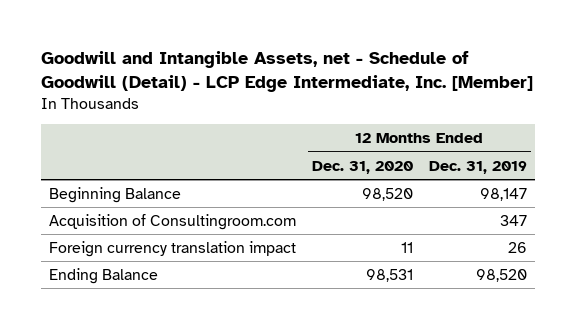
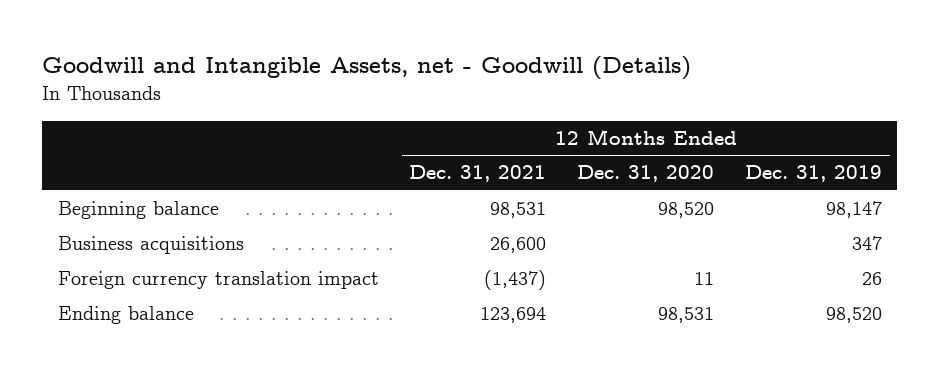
- Goodwill and Intangible Assets, net - Schedule of Goodwill (Detail) - LCP Edge Intermediate, Inc. [Member]
+ Goodwill and Intangible Assets, net - Goodwill (Details)
- | 12 Months Ended Dec. 31, 2020 | 12 Months Ended Dec. 31, 2019
+ | 12 Months Ended Dec. 31, 2021 | 12 Months Ended Dec. 31, 2020 | 12 Months Ended Dec. 31, 2019
- Beginning Balance | 98,520 | 98,147
- Acquisition of Consultingroom.com | | 347
+ Beginning balance | 98,531 | 98,520 | 98,147
+ Business acquisitions | 26,600 | | 347
- Ending Balance | 98,531 | 98,520
+ Ending balance | 123,694 | 98,531 | 98,520

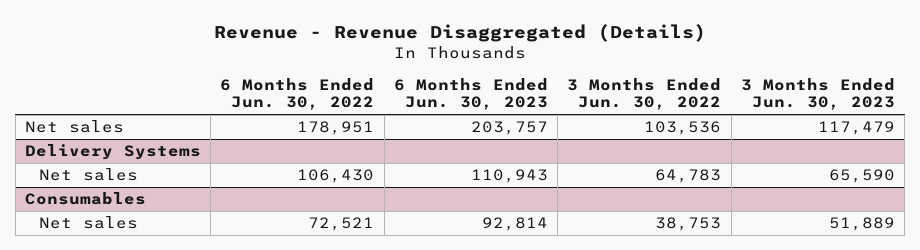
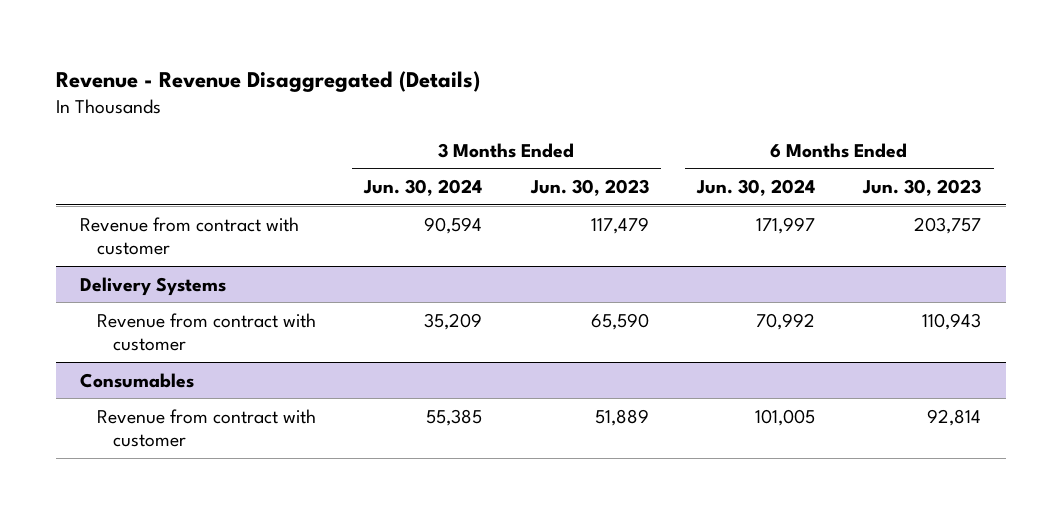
- | 6 Months Ended Jun. 30, 2022 | 6 Months Ended Jun. 30, 2023 | 3 Months Ended Jun. 30, 2022 | 3 Months Ended Jun. 30, 2023
+ | 3 Months Ended Jun. 30, 2024 | 3 Months Ended Jun. 30, 2023 | 6 Months Ended Jun. 30, 2024 | 6 Months Ended Jun. 30, 2023
- Net sales | 178,951 | 203,757 | 103,536 | 117,479
+ Revenue from contract with customer | 90,594 | 117,479 | 171,997 | 203,757
@ Delivery Systems
- Net sales | 106,430 | 110,943 | 64,783 | 65,590
+ Revenue from contract with customer | 35,209 | 65,590 | 70,992 | 110,943
@ Consumables
- Net sales | 72,521 | 92,814 | 38,753 | 51,889
+ Revenue from contract with customer | 55,385 | 51,889 | 101,005 | 92,814

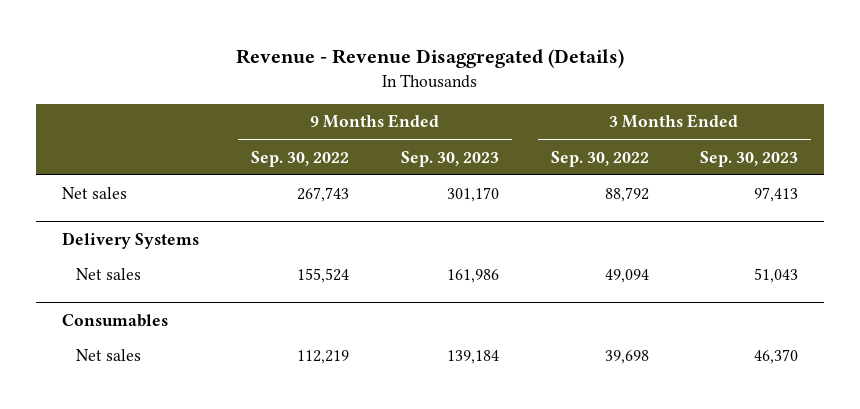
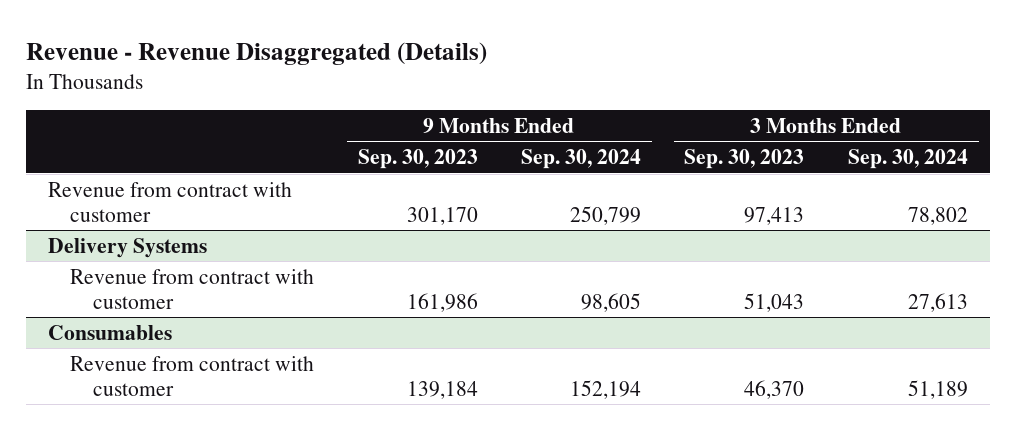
- | 9 Months Ended Sep. 30, 2022 | 9 Months Ended Sep. 30, 2023 | 3 Months Ended Sep. 30, 2022 | 3 Months Ended Sep. 30, 2023
+ | 9 Months Ended Sep. 30, 2023 | 9 Months Ended Sep. 30, 2024 | 3 Months Ended Sep. 30, 2023 | 3 Months Ended Sep. 30, 2024
- Net sales | 267,743 | 301,170 | 88,792 | 97,413
+ Revenue from contract with customer | 301,170 | 250,799 | 97,413 | 78,802
@ Delivery Systems
- Net sales | 155,524 | 161,986 | 49,094 | 51,043
+ Revenue from contract with customer | 161,986 | 98,605 | 51,043 | 27,613
@ Consumables
- Net sales | 112,219 | 139,184 | 39,698 | 46,370
+ Revenue from contract with customer | 139,184 | 152,194 | 46,370 | 51,189

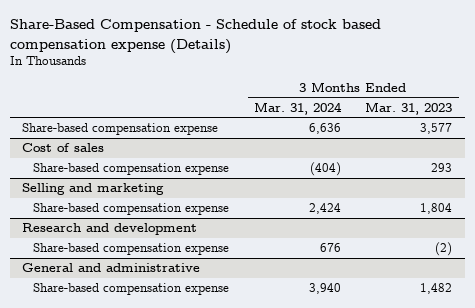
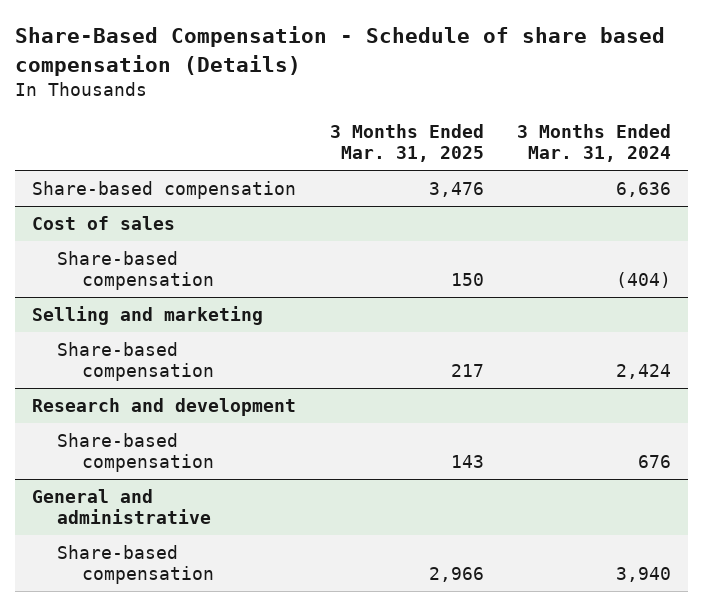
- Share-Based Compensation - Schedule of stock based compensation expense (Details)
+ Share-Based Compensation - Schedule of share based compensation (Details)
- | 3 Months Ended Mar. 31, 2024 | 3 Months Ended Mar. 31, 2023
+ | 3 Months Ended Mar. 31, 2025 | 3 Months Ended Mar. 31, 2024
- Share-based compensation expense | 6,636 | 3,577
+ Share-based compensation | 3,476 | 6,636
@ Cost of sales
- Share-based compensation expense | (404) | 293
+ Share-based compensation | 150 | (404)
@ Selling and marketing
- Share-based compensation expense | 2,424 | 1,804
+ Share-based compensation | 217 | 2,424
@ Research and development
- Share-based compensation expense | 676 | (2)
+ Share-based compensation | 143 | 676
@ General and administrative
- Share-based compensation expense | 3,940 | 1,482
+ Share-based compensation | 2,966 | 3,940

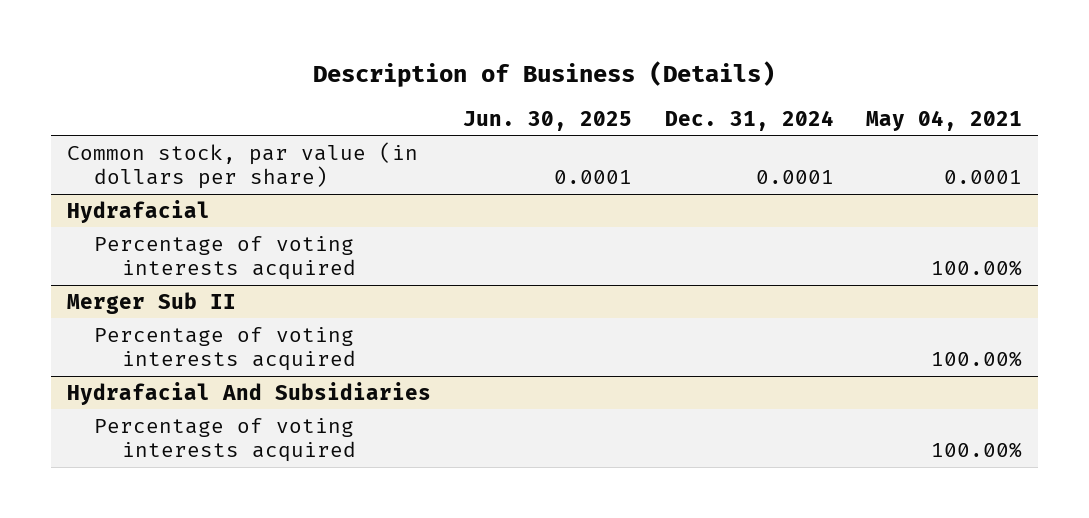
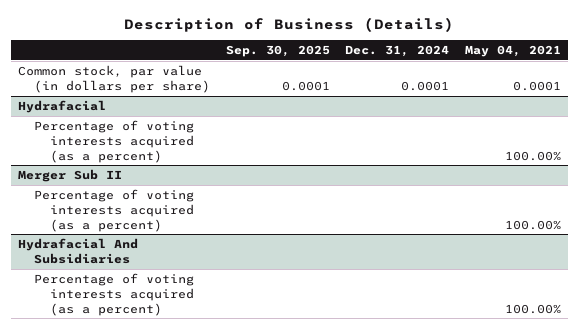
- | Jun. 30, 2025 | Dec. 31, 2024 | May 04, 2021
+ | Sep. 30, 2025 | Dec. 31, 2024 | May 04, 2021
@ Hydrafacial
- Percentage of voting interests acquired | | | 100.00%
+ Percentage of voting interests acquired (as a percent) | | | 100.00%
@ Merger Sub II
- Percentage of voting interests acquired | | | 100.00%
+ Percentage of voting interests acquired (as a percent) | | | 100.00%
@ Hydrafacial And Subsidiaries
- Percentage of voting interests acquired | | | 100.00%
+ Percentage of voting interests acquired (as a percent) | | | 100.00%

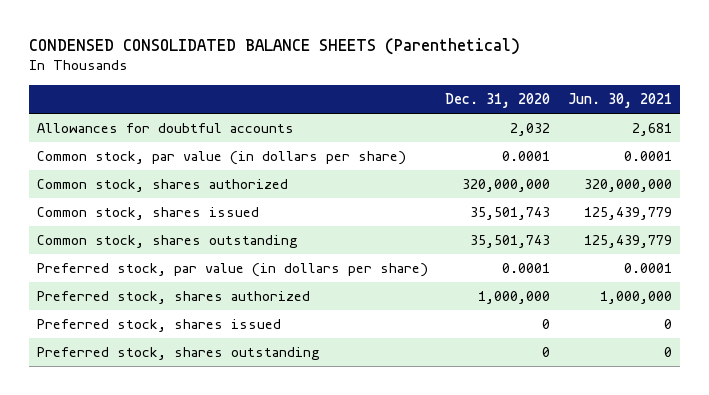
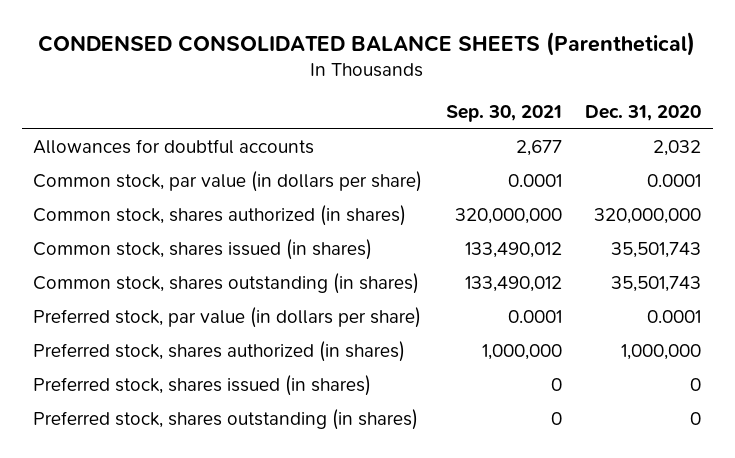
- | Dec. 31, 2020 | Jun. 30, 2021
+ | Sep. 30, 2021 | Dec. 31, 2020
- Common stock, shares authorized | 320,000,000 | 320,000,000
- Common stock, shares issued | 35,501,743 | 125,439,779
- Common stock, shares outstanding | 35,501,743 | 125,439,779
+ Common stock, shares authorized (in shares) | 320,000,000 | 320,000,000
+ Common stock, shares issued (in shares) | 133,490,012 | 35,501,743
+ Common stock, shares outstanding (in shares) | 133,490,012 | 35,501,743
- Preferred stock, shares authorized | 1,000,000 | 1,000,000
- Preferred stock, shares issued | 0 | 0
- Preferred stock, shares outstanding | 0 | 0
+ Preferred stock, shares authorized (in shares) | 1,000,000 | 1,000,000
+ Preferred stock, shares issued (in shares) | 0 | 0
+ Preferred stock, shares outstanding (in shares) | 0 | 0

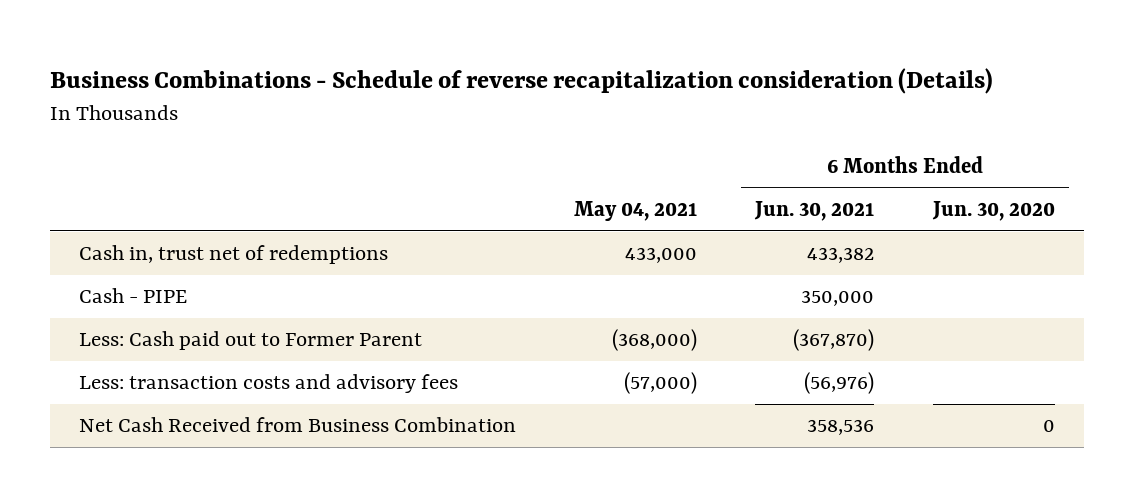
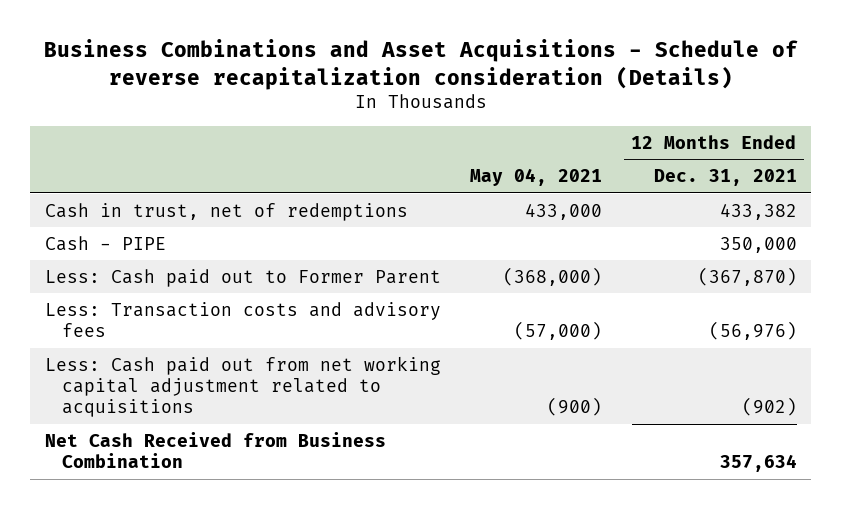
- Business Combinations - Schedule of reverse recapitalization consideration (Details)
+ Business Combinations and Asset Acquisitions - Schedule of reverse recapitalization consideration (Details)
- | May 04, 2021 | 6 Months Ended Jun. 30, 2021 | 6 Months Ended Jun. 30, 2020
+ | May 04, 2021 | 12 Months Ended Dec. 31, 2021
- Cash in, trust net of redemptions | 433,000 | 433,382 |
+ Cash in trust, net of redemptions | 433,000 | 433,382
- Less: transaction costs and advisory fees | (57,000) | (56,976) |
+ Less: Transaction costs and advisory fees | (57,000) | (56,976)
+ Less: Cash paid out from net working capital adjustment related to acquisitions | (900) | (902)

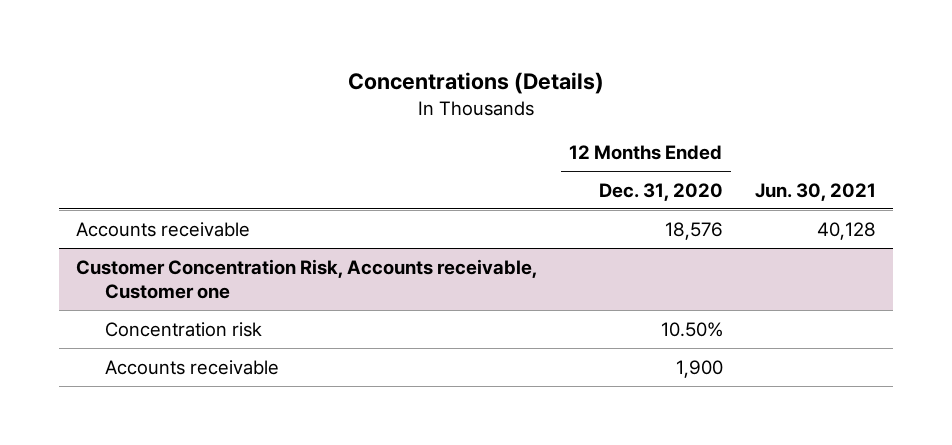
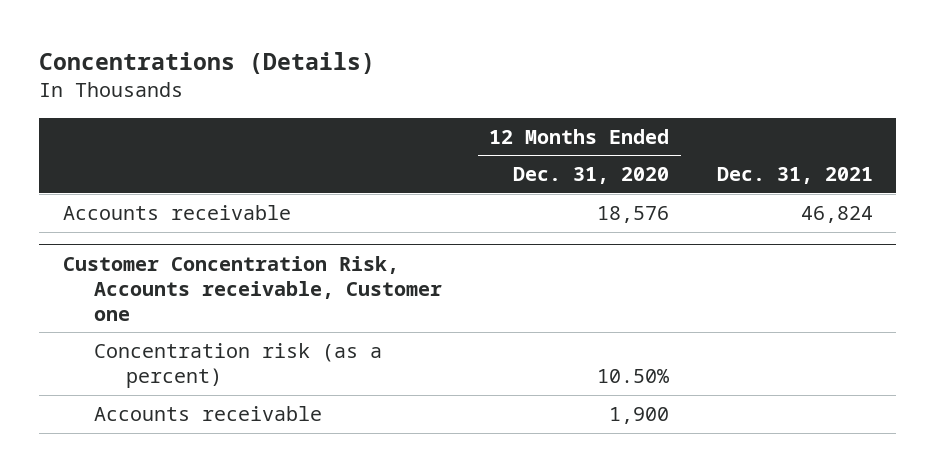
- | 12 Months Ended Dec. 31, 2020 | Jun. 30, 2021
+ | 12 Months Ended Dec. 31, 2020 | Dec. 31, 2021
@ Customer Concentration Risk, Accounts receivable, Customer one
- Concentration risk | 10.50% |
+ Concentration risk (as a percent) | 10.50% |

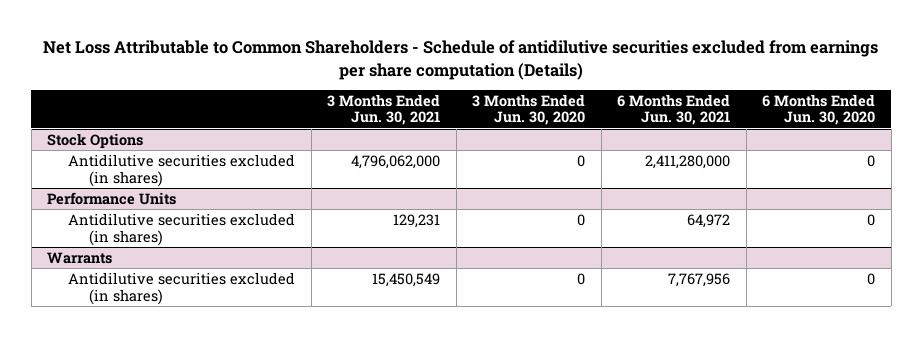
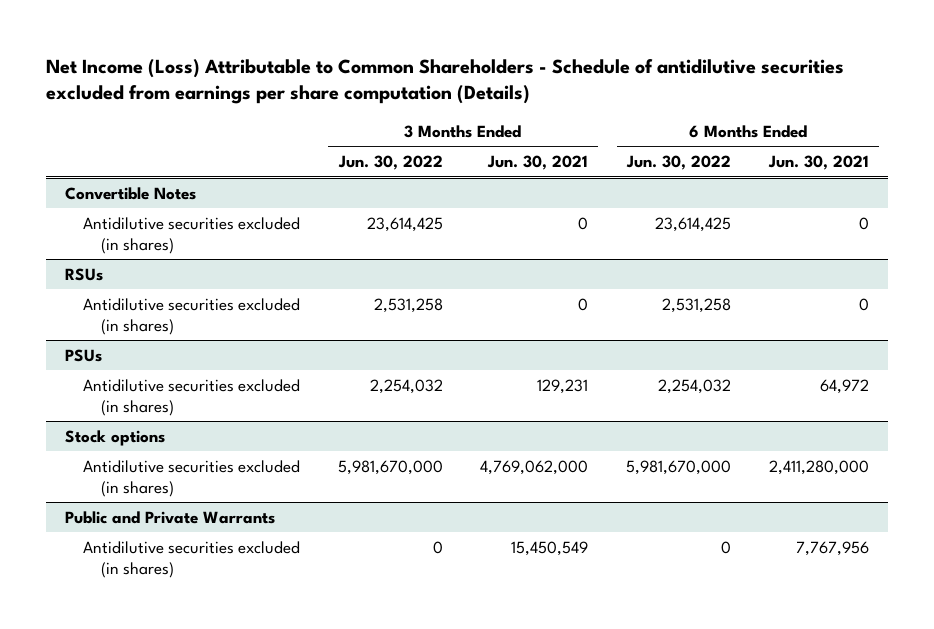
- Net Loss Attributable to Common Shareholders - Schedule of antidilutive securities excluded from earnings per share computation (Details)
+ Net Income (Loss) Attributable to Common Shareholders - Schedule of antidilutive securities excluded from earnings per share computation (Details)
- | 3 Months Ended Jun. 30, 2021 | 3 Months Ended Jun. 30, 2020 | 6 Months Ended Jun. 30, 2021 | 6 Months Ended Jun. 30, 2020
+ | 3 Months Ended Jun. 30, 2022 | 3 Months Ended Jun. 30, 2021 | 6 Months Ended Jun. 30, 2022 | 6 Months Ended Jun. 30, 2021
- Stock Options
- Antidilutive securities excluded (in shares) | 4,796,062,000 | 0 | 2,411,280,000 | 0
- Performance Units
+ Convertible Notes
+ Antidilutive securities excluded (in shares) | 23,614,425 | 0 | 23,614,425 | 0
+ RSUs
+ Antidilutive securities excluded (in shares) | 2,531,258 | 0 | 2,531,258 | 0
+ PSUs
- Warrants
+ Stock options
+ Antidilutive securities excluded (in shares) | 5,981,670,000 | 4,769,062,000 | 5,981,670,000 | 2,411,280,000
+ Public and Private Warrants

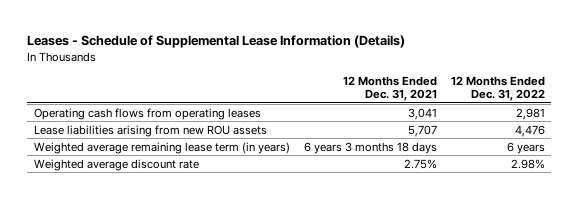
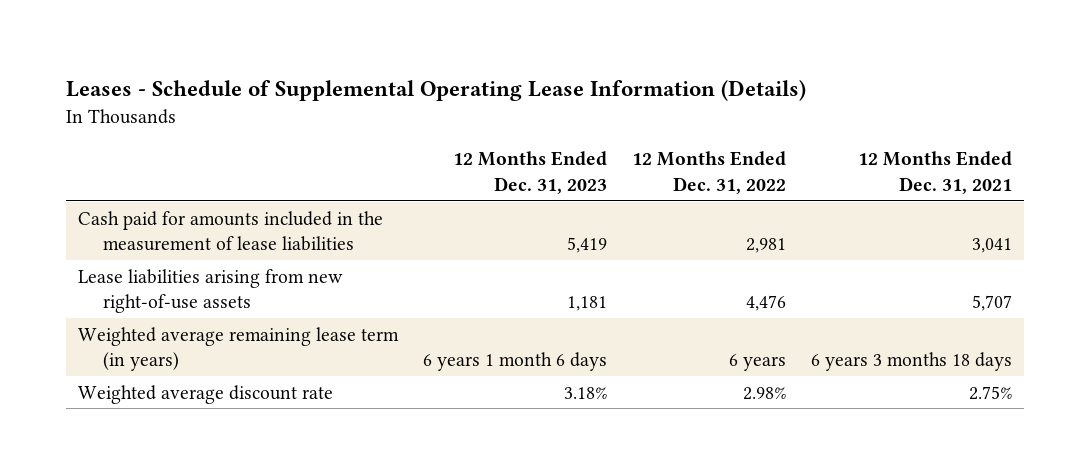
- Leases - Schedule of Supplemental Lease Information (Details)
+ Leases - Schedule of Supplemental Operating Lease Information (Details)
- | 12 Months Ended Dec. 31, 2021 | 12 Months Ended Dec. 31, 2022
+ | 12 Months Ended Dec. 31, 2023 | 12 Months Ended Dec. 31, 2022 | 12 Months Ended Dec. 31, 2021
- Operating cash flows from operating leases | 3,041 | 2,981
- Lease liabilities arising from new ROU assets | 5,707 | 4,476
+ Cash paid for amounts included in the measurement of lease liabilities | 5,419 | 2,981 | 3,041
+ Lease liabilities arising from new right-of-use assets | 1,181 | 4,476 | 5,707

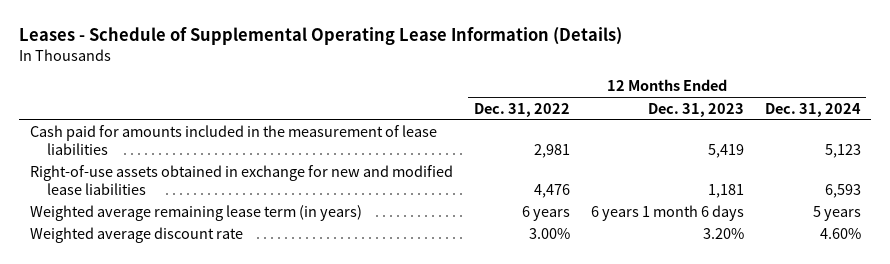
- | 12 Months Ended Dec. 31, 2023 | 12 Months Ended Dec. 31, 2022 | 12 Months Ended Dec. 31, 2021
+ | 12 Months Ended Dec. 31, 2022 | 12 Months Ended Dec. 31, 2023 | 12 Months Ended Dec. 31, 2024
- Lease liabilities arising from new right-of-use assets | 1,181 | 4,476 | 5,707
+ Right-of-use assets obtained in exchange for new and modified lease liabilities | 4,476 | 1,181 | 6,593
- Weighted average discount rate | 3.18% | 2.98% | 2.75%
+ Weighted average discount rate | 3.00% | 3.20% | 4.60%

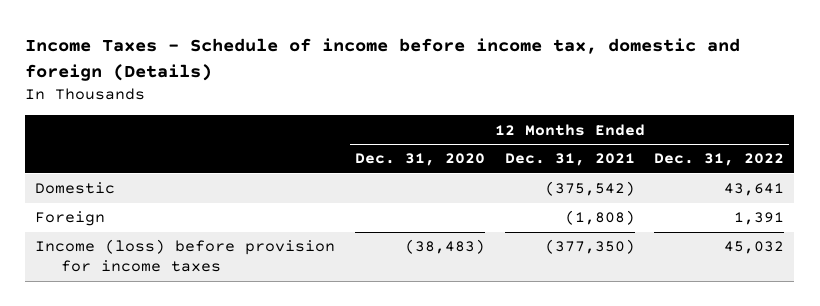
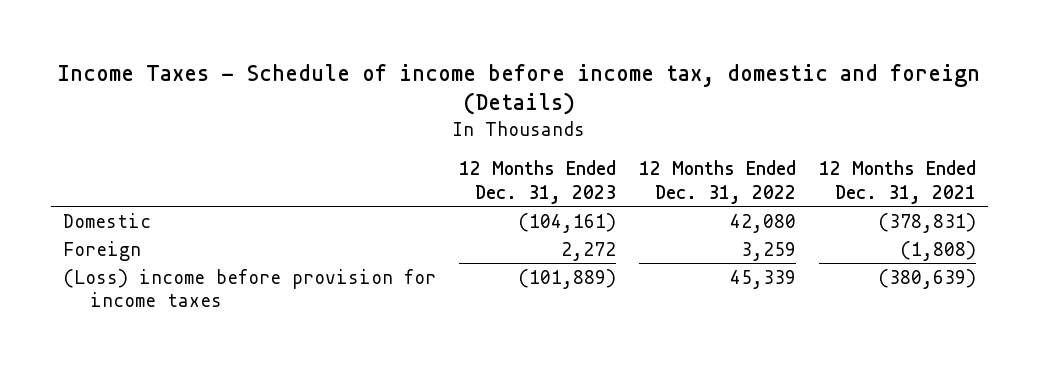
- | 12 Months Ended Dec. 31, 2020 | 12 Months Ended Dec. 31, 2021 | 12 Months Ended Dec. 31, 2022
+ | 12 Months Ended Dec. 31, 2023 | 12 Months Ended Dec. 31, 2022 | 12 Months Ended Dec. 31, 2021
- Domestic | | (375,542) | 43,641
- Foreign | | (1,808) | 1,391
- Income (loss) before provision for income taxes | (38,483) | (377,350) | 45,032
+ Domestic | (104,161) | 42,080 | (378,831)
+ Foreign | 2,272 | 3,259 | (1,808)
+ (Loss) income before provision for income taxes | (101,889) | 45,339 | (380,639)

